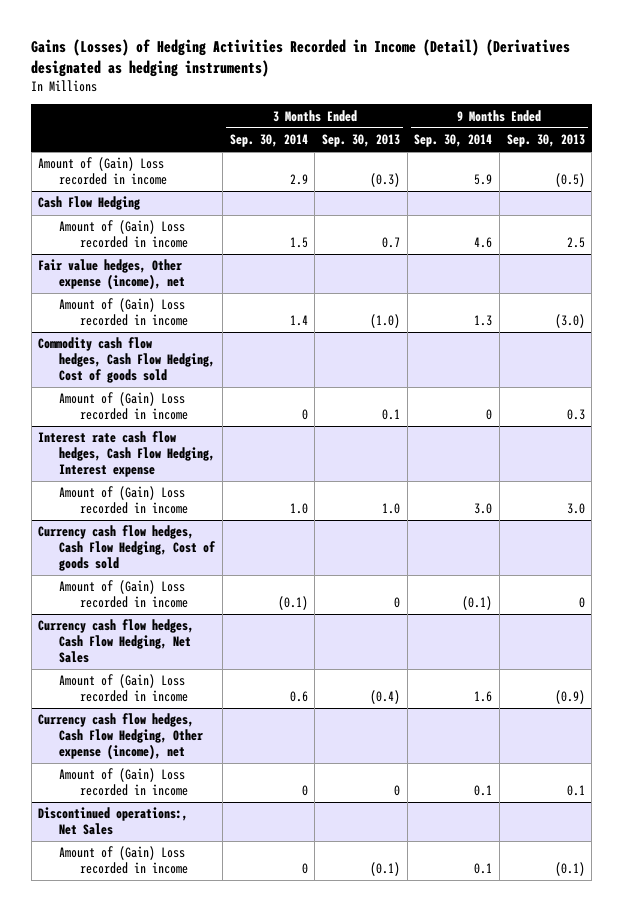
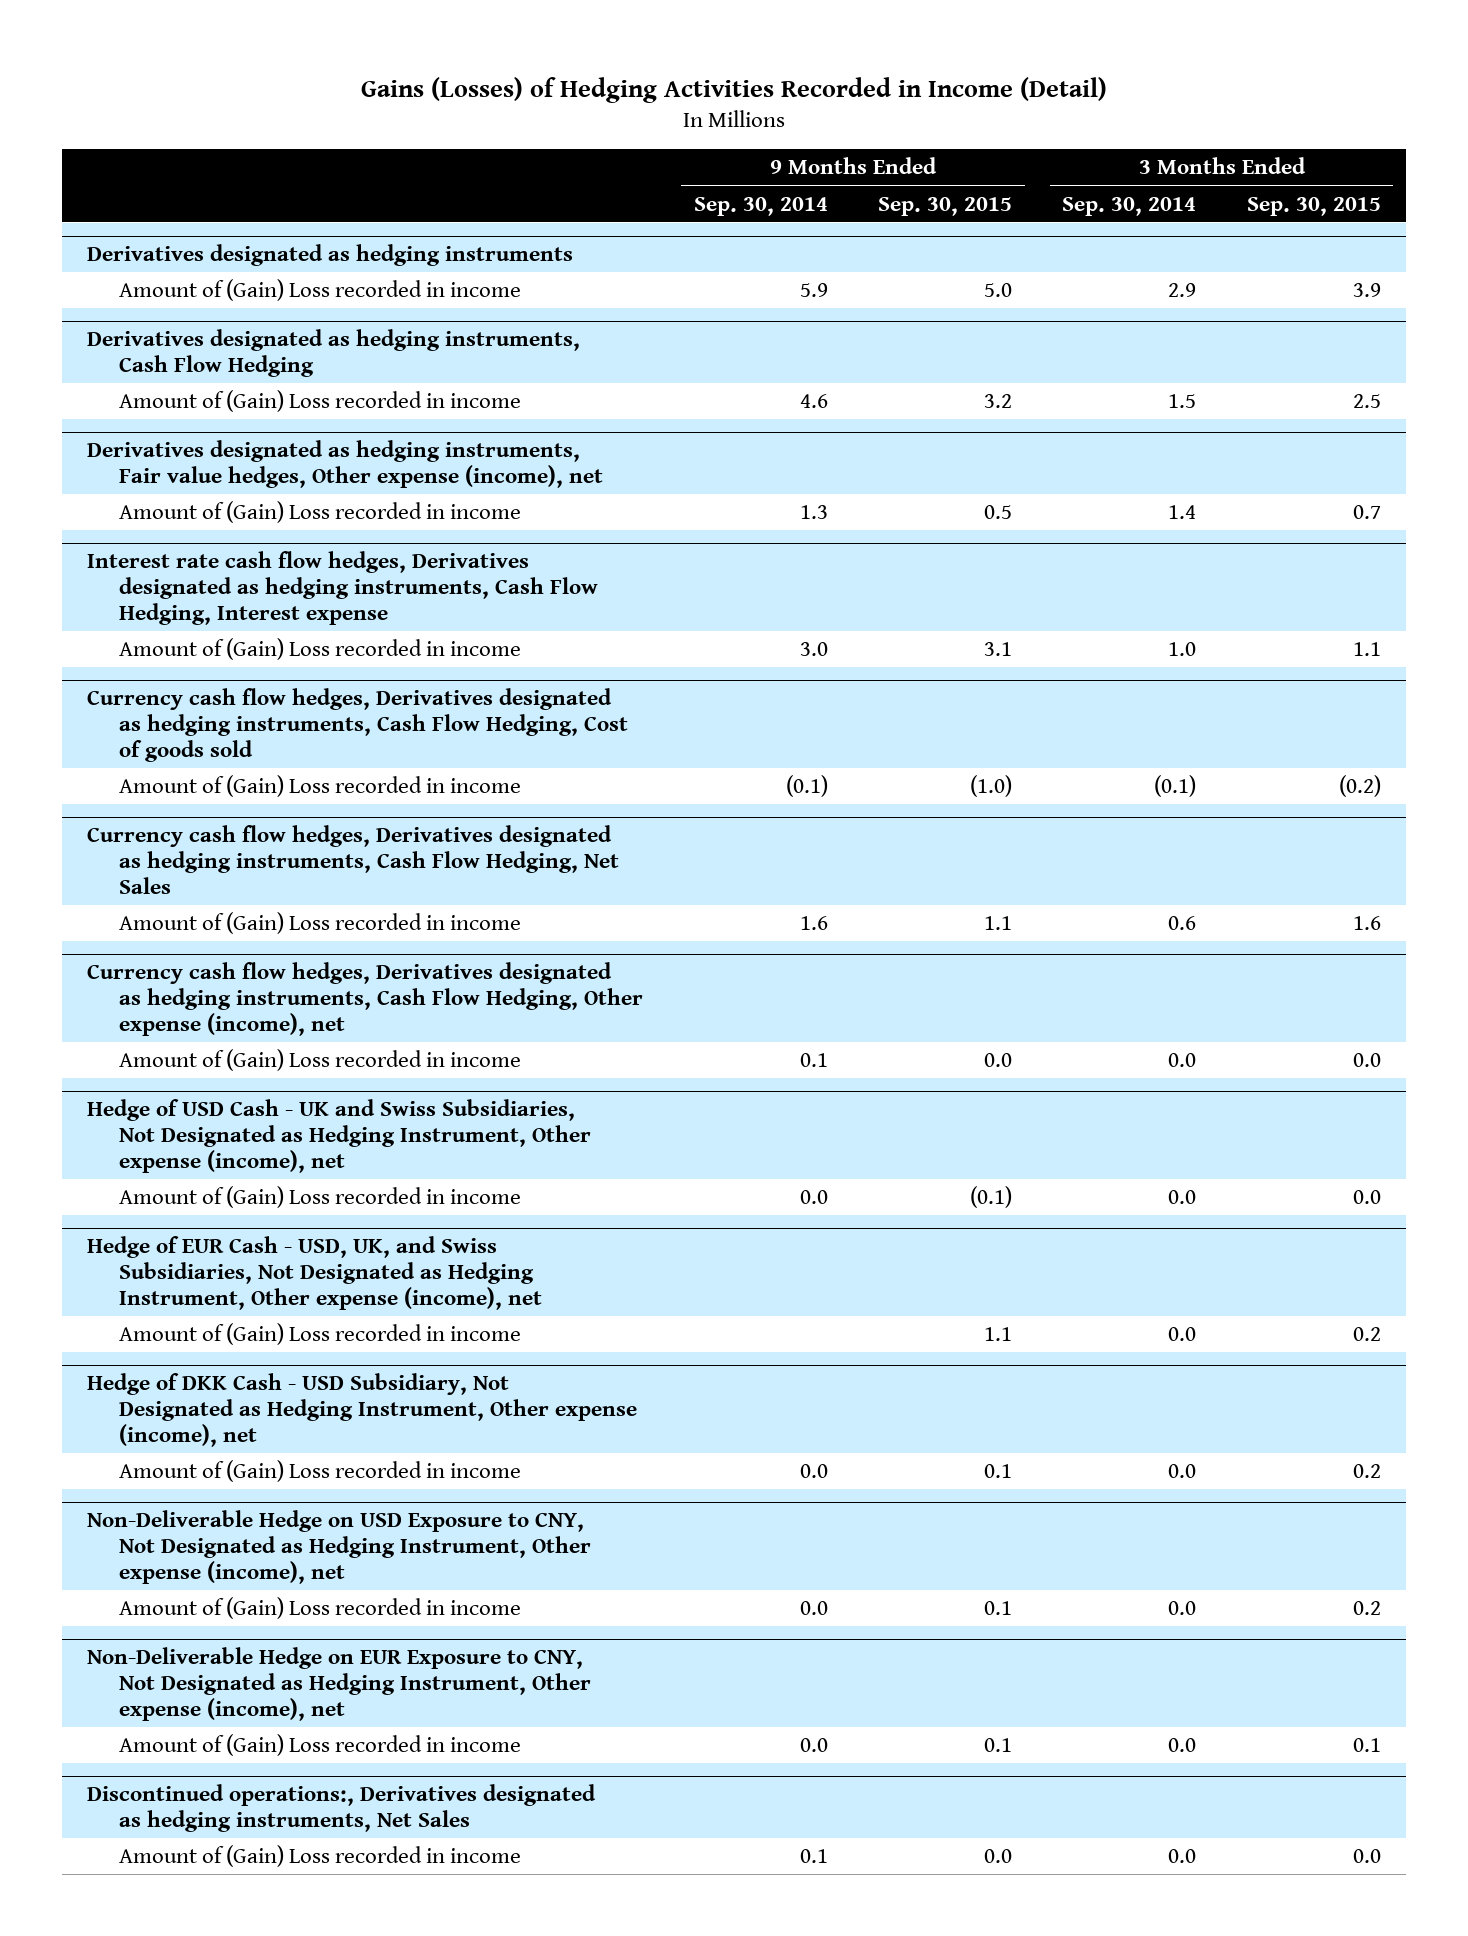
- Gains (Losses) of Hedging Activities Recorded in Income (Detail) (Derivatives designated as hedging instruments)
+ Gains (Losses) of Hedging Activities Recorded in Income (Detail)
- | 3 Months Ended Sep. 30, 2014 | 3 Months Ended Sep. 30, 2013 | 9 Months Ended Sep. 30, 2014 | 9 Months Ended Sep. 30, 2013
+ | 9 Months Ended Sep. 30, 2014 | 9 Months Ended Sep. 30, 2015 | 3 Months Ended Sep. 30, 2014 | 3 Months Ended Sep. 30, 2015
+ Derivatives designated as hedging instruments
- Cash Flow Hedging
+ Derivatives designated as hedging instruments, Cash Flow Hedging
- Fair value hedges, Other expense (income), net
+ Derivatives designated as hedging instruments, Fair value hedges, Other expense (income), net
- Commodity cash flow hedges, Cash Flow Hedging, Cost of goods sold
- Amount of (Gain) Loss recorded in income | 0 | 0.1 | 0 | 0.3
- Interest rate cash flow hedges, Cash Flow Hedging, Interest expense
+ Interest rate cash flow hedges, Derivatives designated as hedging instruments, Cash Flow Hedging, Interest expense
- Currency cash flow hedges, Cash Flow Hedging, Cost of goods sold
+ Currency cash flow hedges, Derivatives designated as hedging instruments, Cash Flow Hedging, Cost of goods sold
- Currency cash flow hedges, Cash Flow Hedging, Net Sales
+ Currency cash flow hedges, Derivatives designated as hedging instruments, Cash Flow Hedging, Net Sales
- Currency cash flow hedges, Cash Flow Hedging, Other expense (income), net
- Amount of (Gain) Loss recorded in income | 0 | 0 | 0.1 | 0.1
- Discontinued operations:, Net Sales
- Amount of (Gain) Loss recorded in income | 0 | (0.1) | 0.1 | (0.1)
+ Currency cash flow hedges, Derivatives designated as hedging instruments, Cash Flow Hedging, Other expense (income), net
+ Amount of (Gain) Loss recorded in income | 0.1 | 0.0 | 0.0 | 0.0
+ Hedge of USD Cash - UK and Swiss Subsidiaries, Not Designated as Hedging Instrument, Other expense (income), net
+ Amount of (Gain) Loss recorded in income | 0.0 | (0.1) | 0.0 | 0.0
+ Hedge of EUR Cash - USD, UK, and Swiss Subsidiaries, Not Designated as Hedging Instrument, Other expense (income), net
+ Amount of (Gain) Loss recorded in income | | 1.1 | 0.0 | 0.2
+ Hedge of DKK Cash - USD Subsidiary, Not Designated as Hedging Instrument, Other expense (income), net
+ Amount of (Gain) Loss recorded in income | 0.0 | 0.1 | 0.0 | 0.2
+ Non-Deliverable Hedge on USD Exposure to CNY, Not Designated as Hedging Instrument, Other expense (income), net
+ Amount of (Gain) Loss recorded in income | 0.0 | 0.1 | 0.0 | 0.2
+ Non-Deliverable Hedge on EUR Exposure to CNY, Not Designated as Hedging Instrument, Other expense (income), net
+ Amount of (Gain) Loss recorded in income | 0.0 | 0.1 | 0.0 | 0.1
+ Discontinued operations:, Derivatives designated as hedging instruments, Net Sales
+ Amount of (Gain) Loss recorded in income | 0.1 | 0.0 | 0.0 | 0.0

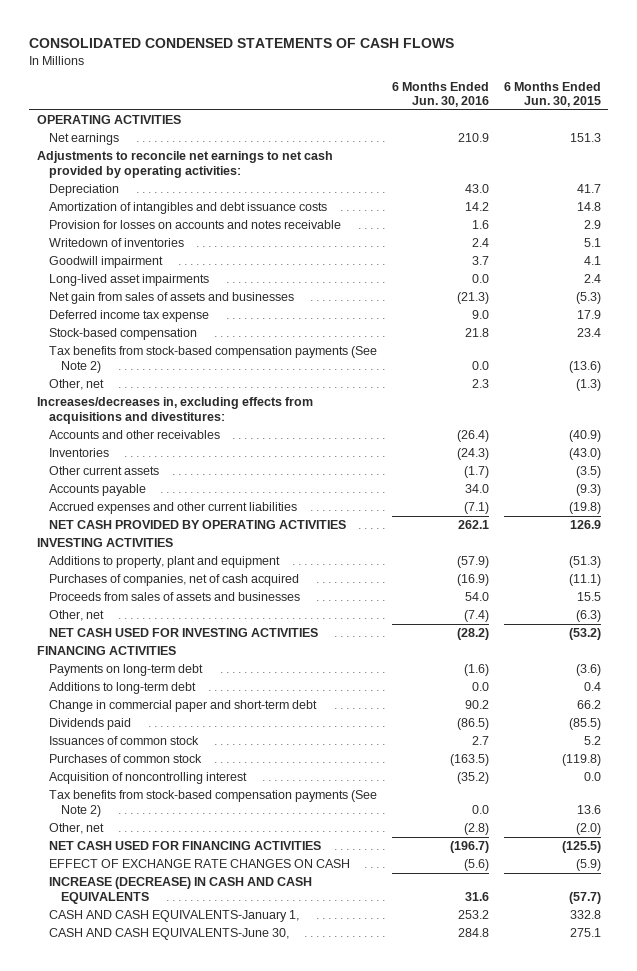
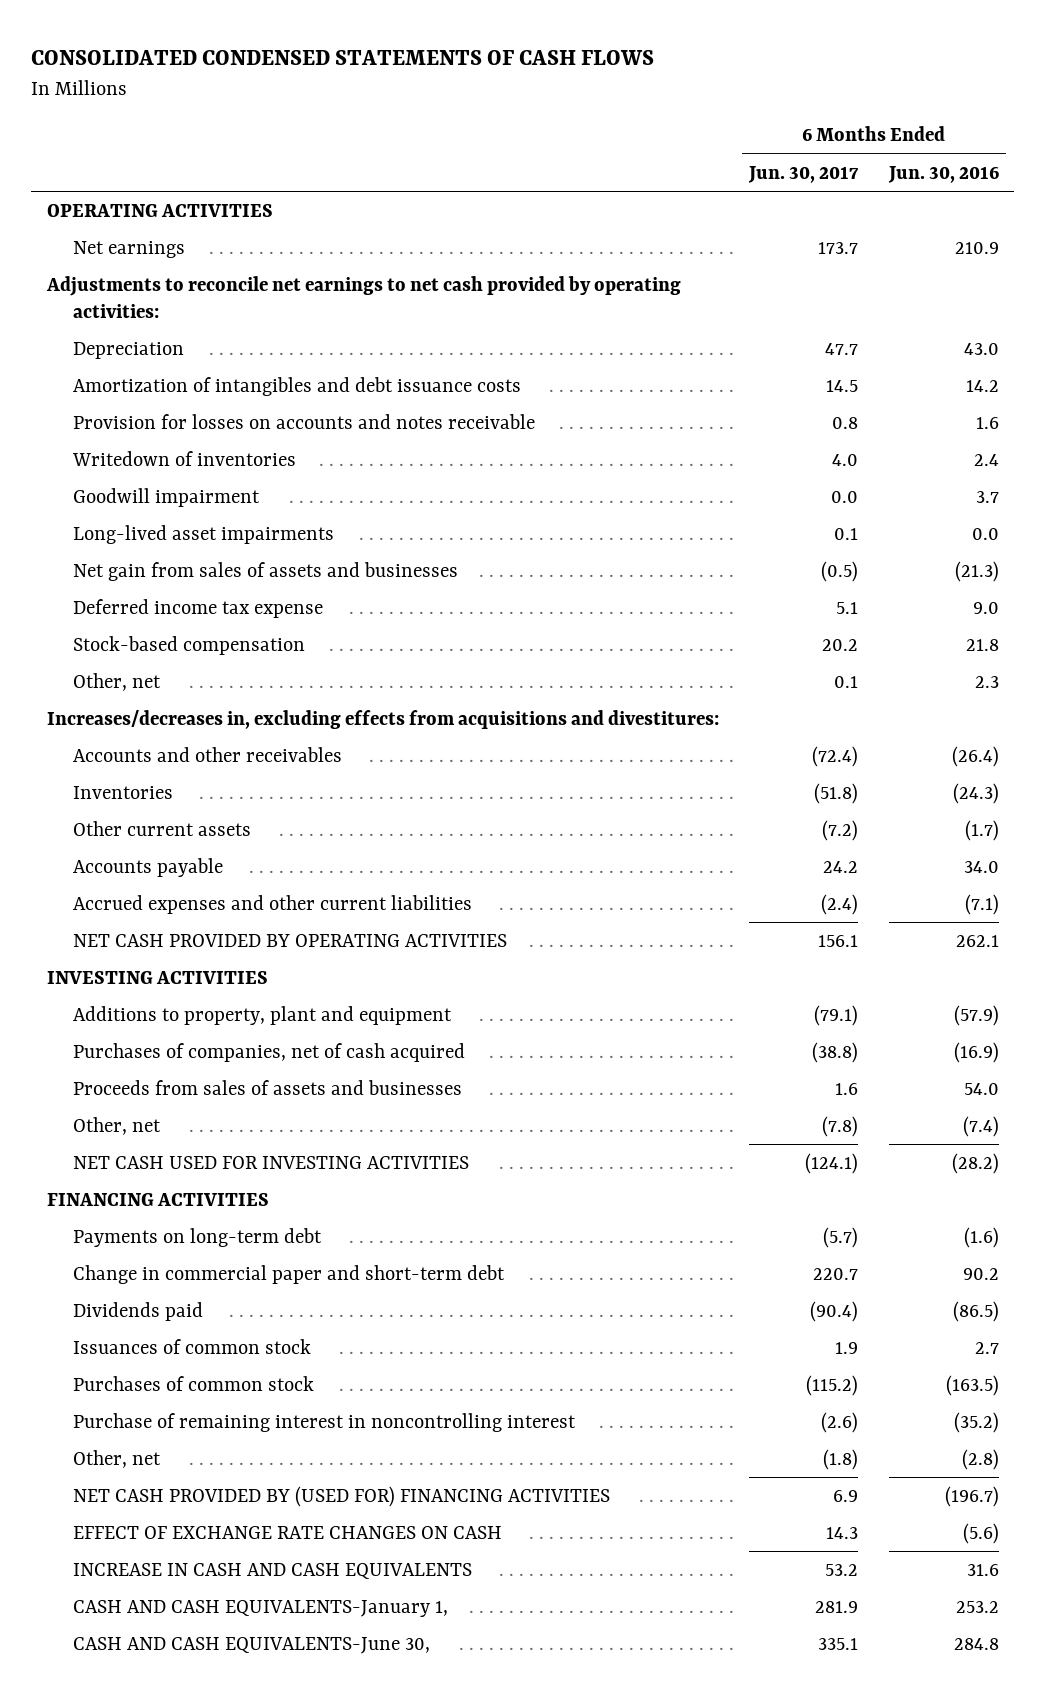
- | 6 Months Ended Jun. 30, 2016 | 6 Months Ended Jun. 30, 2015
+ | 6 Months Ended Jun. 30, 2017 | 6 Months Ended Jun. 30, 2016
- Tax benefits from stock-based compensation payments (See Note 2) | 0.0 | (13.6)
- Additions to long-term debt | 0.0 | 0.4
- Acquisition of noncontrolling interest | (35.2) | 0.0
- Tax benefits from stock-based compensation payments (See Note 2) | 0.0 | 13.6
+ Purchase of remaining interest in noncontrolling interest | (2.6) | (35.2)
- NET CASH USED FOR FINANCING ACTIVITIES | (196.7) | (125.5)
+ NET CASH PROVIDED BY (USED FOR) FINANCING ACTIVITIES | 6.9 | (196.7)
- INCREASE (DECREASE) IN CASH AND CASH EQUIVALENTS | 31.6 | (57.7)
+ INCREASE IN CASH AND CASH EQUIVALENTS | 53.2 | 31.6

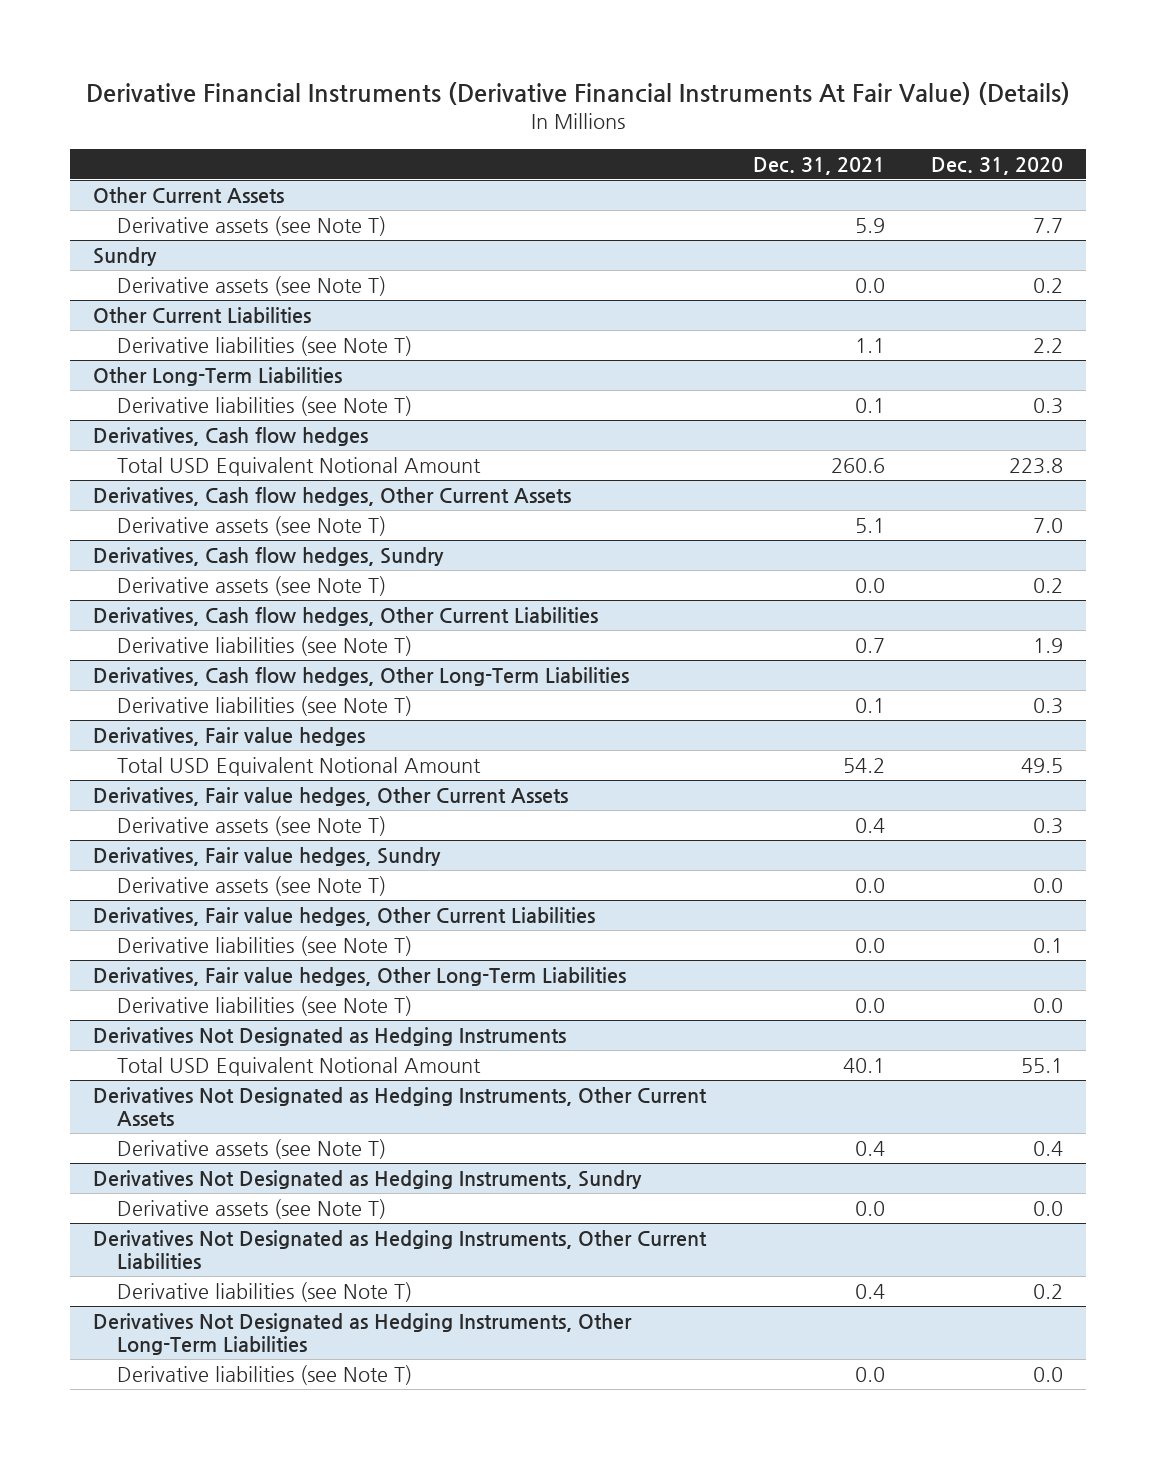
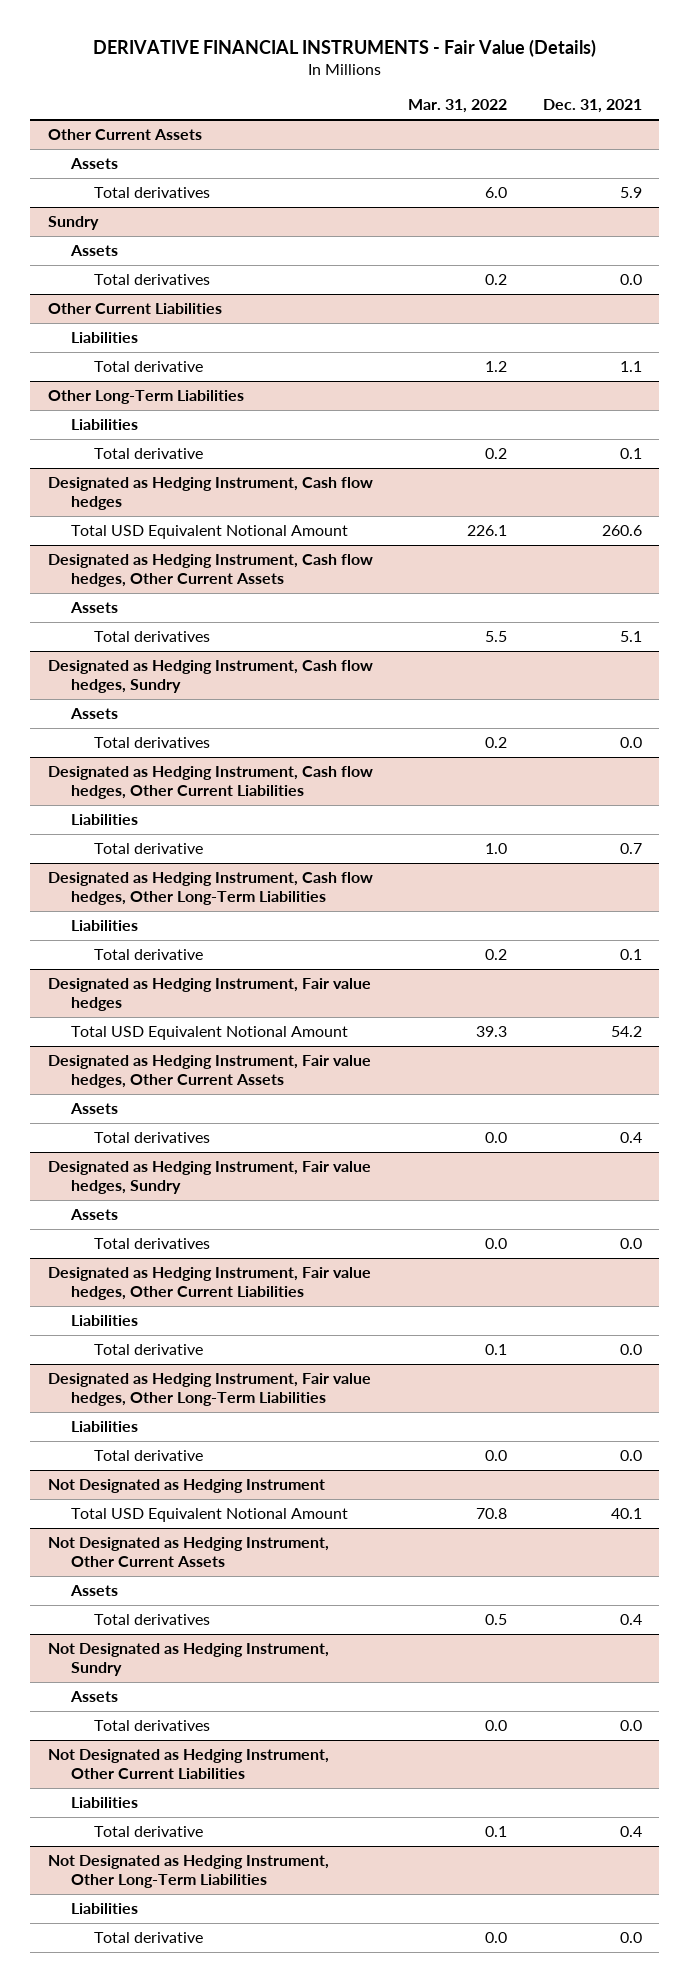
- Derivative Financial Instruments (Derivative Financial Instruments At Fair Value) (Details)
+ DERIVATIVE FINANCIAL INSTRUMENTS - Fair Value (Details)
- | Dec. 31, 2021 | Dec. 31, 2020
+ | Mar. 31, 2022 | Dec. 31, 2021
@ Other Current Assets
- Derivative assets (see Note T) | 5.9 | 7.7
+ Assets
+ Total derivatives | 6.0 | 5.9
@ Sundry
- Derivative assets (see Note T) | 0.0 | 0.2
+ Assets
+ Total derivatives | 0.2 | 0.0
@ Other Current Liabilities
- Derivative liabilities (see Note T) | 1.1 | 2.2
+ Liabilities
+ Total derivative | 1.2 | 1.1
@ Other Long-Term Liabilities
- Derivative liabilities (see Note T) | 0.1 | 0.3
- Derivatives, Cash flow hedges
@ Other Long-Term Liabilities
+ Liabilities
+ Total derivative | 0.2 | 0.1
+ Designated as Hedging Instrument, Cash flow hedges
- Derivatives, Cash flow hedges, Other Current Assets
- Derivative assets (see Note T) | 5.1 | 7.0
- Derivatives, Cash flow hedges, Sundry
- Derivative assets (see Note T) | 0.0 | 0.2
- Derivatives, Cash flow hedges, Other Current Liabilities
- Derivative liabilities (see Note T) | 0.7 | 1.9
- Derivatives, Cash flow hedges, Other Long-Term Liabilities
- Derivative liabilities (see Note T) | 0.1 | 0.3
- Derivatives, Fair value hedges
+ Designated as Hedging Instrument, Cash flow hedges, Other Current Assets
+ Assets
+ Total derivatives | 5.5 | 5.1
+ Designated as Hedging Instrument, Cash flow hedges, Sundry
+ Assets
+ Total derivatives | 0.2 | 0.0
+ Designated as Hedging Instrument, Cash flow hedges, Other Current Liabilities
+ Liabilities
+ Total derivative | 1.0 | 0.7
+ Designated as Hedging Instrument, Cash flow hedges, Other Long-Term Liabilities
+ Liabilities
+ Total derivative | 0.2 | 0.1
+ Designated as Hedging Instrument, Fair value hedges
- Derivatives, Fair value hedges, Other Current Assets
- Derivative assets (see Note T) | 0.4 | 0.3
- Derivatives, Fair value hedges, Sundry
- Derivative assets (see Note T) | 0.0 | 0.0
- Derivatives, Fair value hedges, Other Current Liabilities
- Derivative liabilities (see Note T) | 0.0 | 0.1
- Derivatives, Fair value hedges, Other Long-Term Liabilities
- Derivative liabilities (see Note T) | 0.0 | 0.0
- Derivatives Not Designated as Hedging Instruments
+ Designated as Hedging Instrument, Fair value hedges, Other Current Assets
+ Assets
+ Total derivatives | 0.0 | 0.4
+ Designated as Hedging Instrument, Fair value hedges, Sundry
+ Assets
+ Total derivatives | 0.0 | 0.0
+ Designated as Hedging Instrument, Fair value hedges, Other Current Liabilities
+ Liabilities
+ Total derivative | 0.1 | 0.0
+ Designated as Hedging Instrument, Fair value hedges, Other Long-Term Liabilities
+ Liabilities
+ Total derivative | 0.0 | 0.0
+ Not Designated as Hedging Instrument
- Derivatives Not Designated as Hedging Instruments, Other Current Assets
- Derivative assets (see Note T) | 0.4 | 0.4
- Derivatives Not Designated as Hedging Instruments, Sundry
- Derivative assets (see Note T) | 0.0 | 0.0
- Derivatives Not Designated as Hedging Instruments, Other Current Liabilities
- Derivative liabilities (see Note T) | 0.4 | 0.2
- Derivatives Not Designated as Hedging Instruments, Other Long-Term Liabilities
- Derivative liabilities (see Note T) | 0.0 | 0.0
+ Not Designated as Hedging Instrument, Other Current Assets
+ Assets
+ Total derivatives | 0.5 | 0.4
+ Not Designated as Hedging Instrument, Sundry
+ Assets
+ Total derivatives | 0.0 | 0.0
+ Not Designated as Hedging Instrument, Other Current Liabilities
+ Liabilities
+ Total derivative | 0.1 | 0.4
+ Not Designated as Hedging Instrument, Other Long-Term Liabilities
+ Liabilities
+ Total derivative | 0.0 | 0.0

